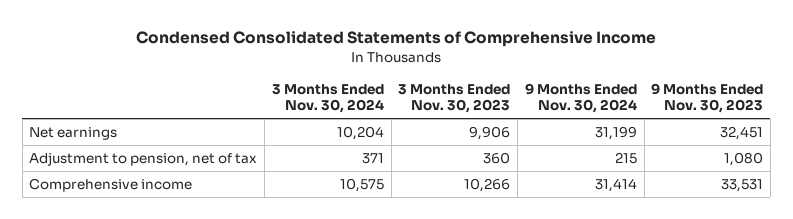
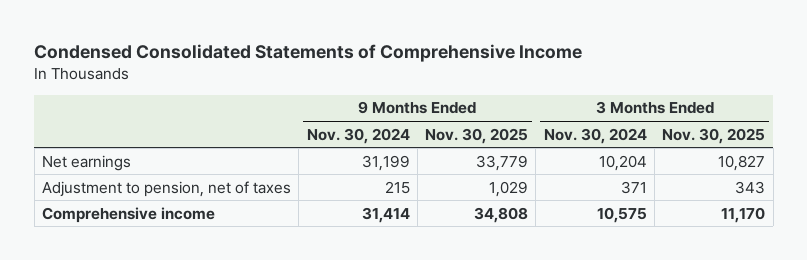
- | 3 Months Ended Nov. 30, 2024 | 3 Months Ended Nov. 30, 2023 | 9 Months Ended Nov. 30, 2024 | 9 Months Ended Nov. 30, 2023
+ | 9 Months Ended Nov. 30, 2024 | 9 Months Ended Nov. 30, 2025 | 3 Months Ended Nov. 30, 2024 | 3 Months Ended Nov. 30, 2025
- Adjustment to pension, net of tax | 371 | 360 | 215 | 1,080
+ Adjustment to pension, net of taxes | 215 | 1,029 | 371 | 343

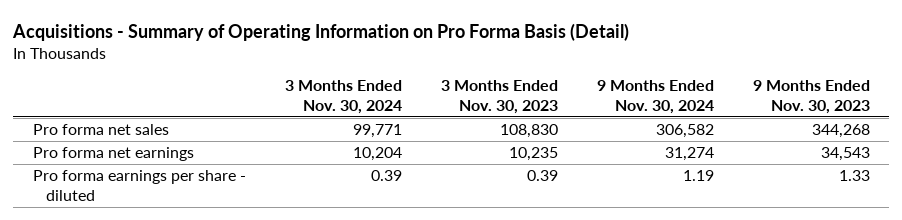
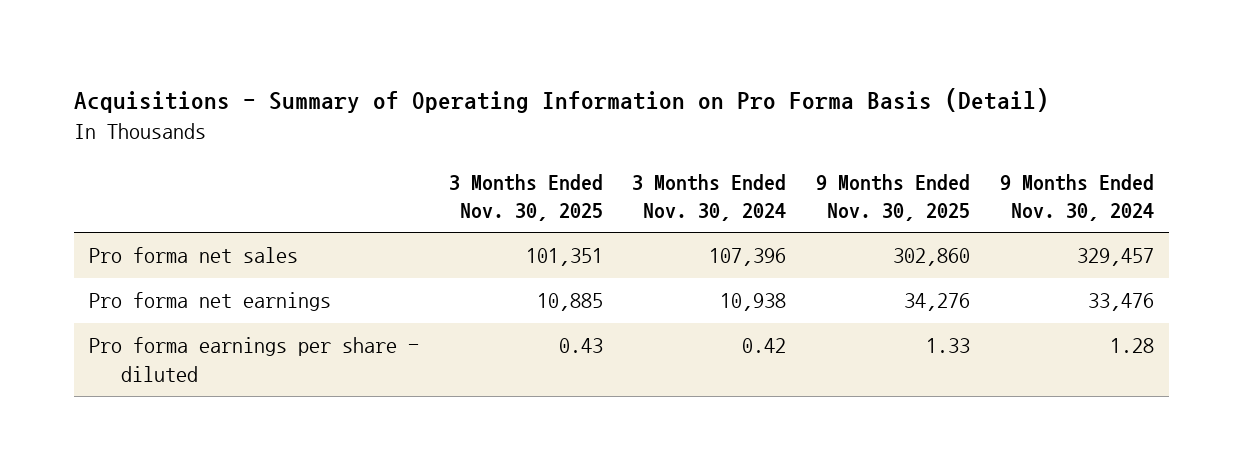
- | 3 Months Ended Nov. 30, 2024 | 3 Months Ended Nov. 30, 2023 | 9 Months Ended Nov. 30, 2024 | 9 Months Ended Nov. 30, 2023
+ | 3 Months Ended Nov. 30, 2025 | 3 Months Ended Nov. 30, 2024 | 9 Months Ended Nov. 30, 2025 | 9 Months Ended Nov. 30, 2024
- Pro forma net sales | 99,771 | 108,830 | 306,582 | 344,268
- Pro forma net earnings | 10,204 | 10,235 | 31,274 | 34,543
- Pro forma earnings per share - diluted | 0.39 | 0.39 | 1.19 | 1.33
+ Pro forma net sales | 101,351 | 107,396 | 302,860 | 329,457
+ Pro forma net earnings | 10,885 | 10,938 | 34,276 | 33,476
+ Pro forma earnings per share - diluted | 0.43 | 0.42 | 1.33 | 1.28

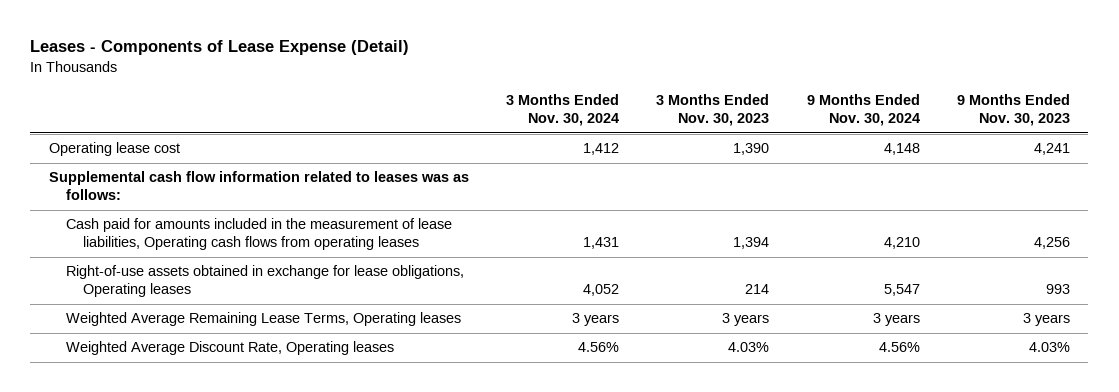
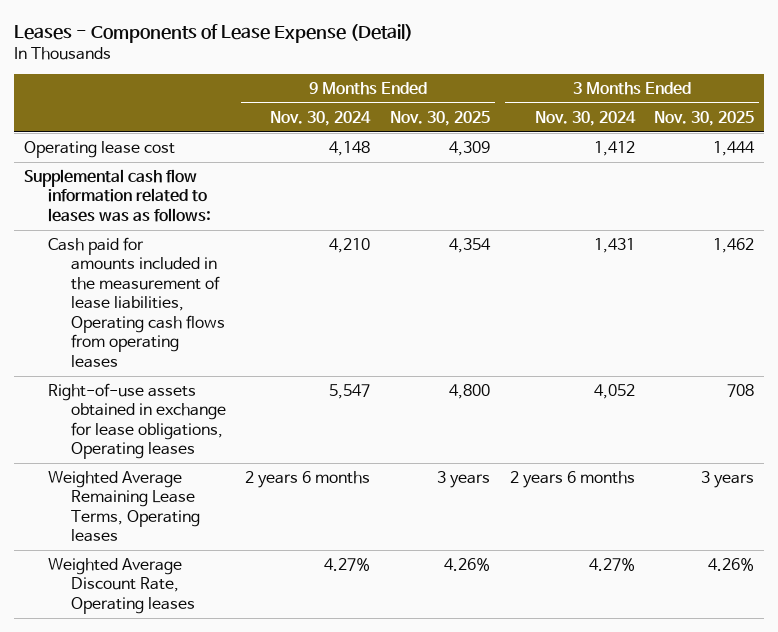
- | 3 Months Ended Nov. 30, 2024 | 3 Months Ended Nov. 30, 2023 | 9 Months Ended Nov. 30, 2024 | 9 Months Ended Nov. 30, 2023
+ | 9 Months Ended Nov. 30, 2024 | 9 Months Ended Nov. 30, 2025 | 3 Months Ended Nov. 30, 2024 | 3 Months Ended Nov. 30, 2025
- Weighted Average Remaining Lease Terms, Operating leases | 3 years | 3 years | 3 years | 3 years
- Weighted Average Discount Rate, Operating leases | 4.56% | 4.03% | 4.56% | 4.03%
+ Weighted Average Remaining Lease Terms, Operating leases | 2 years 6 months | 3 years | 2 years 6 months | 3 years
+ Weighted Average Discount Rate, Operating leases | 4.27% | 4.26% | 4.27% | 4.26%

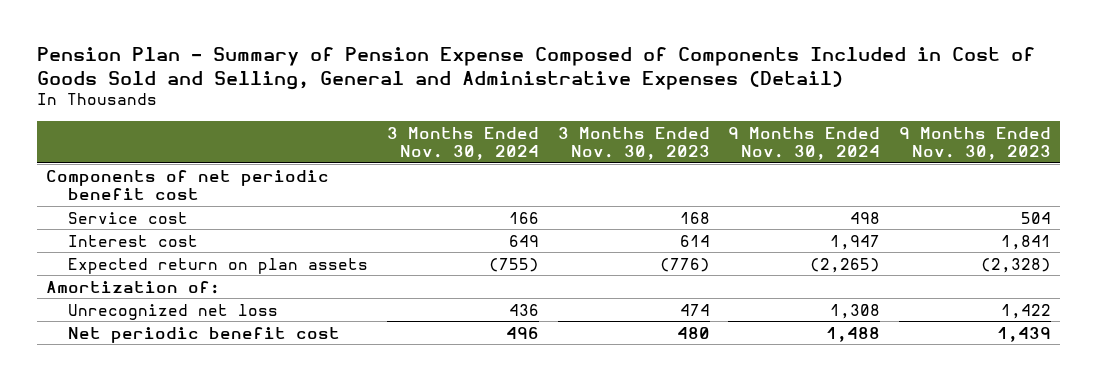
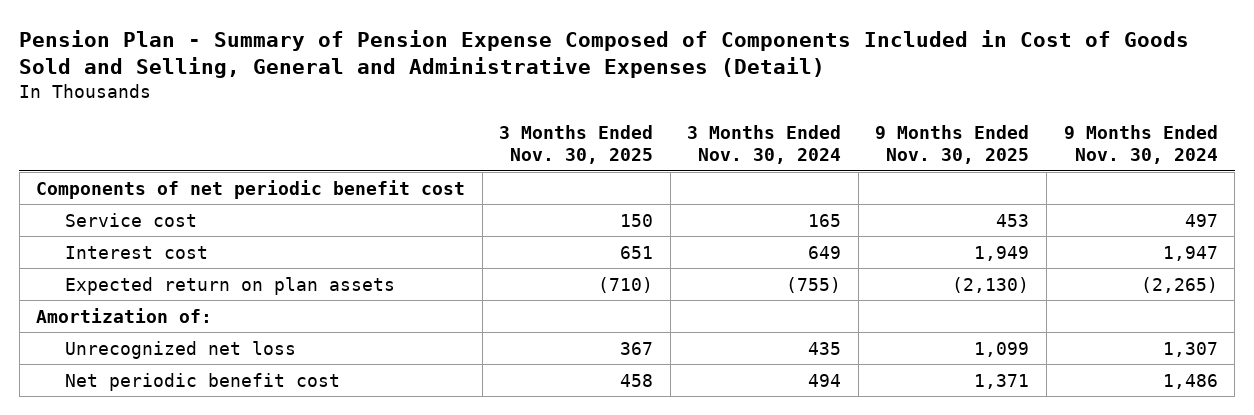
- | 3 Months Ended Nov. 30, 2024 | 3 Months Ended Nov. 30, 2023 | 9 Months Ended Nov. 30, 2024 | 9 Months Ended Nov. 30, 2023
+ | 3 Months Ended Nov. 30, 2025 | 3 Months Ended Nov. 30, 2024 | 9 Months Ended Nov. 30, 2025 | 9 Months Ended Nov. 30, 2024
- Service cost | 166 | 168 | 498 | 504
+ Service cost | 150 | 165 | 453 | 497
- Unrecognized net loss | 436 | 474 | 1,308 | 1,422
- Net periodic benefit cost | 496 | 480 | 1,488 | 1,439
+ Unrecognized net loss | 367 | 435 | 1,099 | 1,307
+ Net periodic benefit cost | 458 | 494 | 1,371 | 1,486

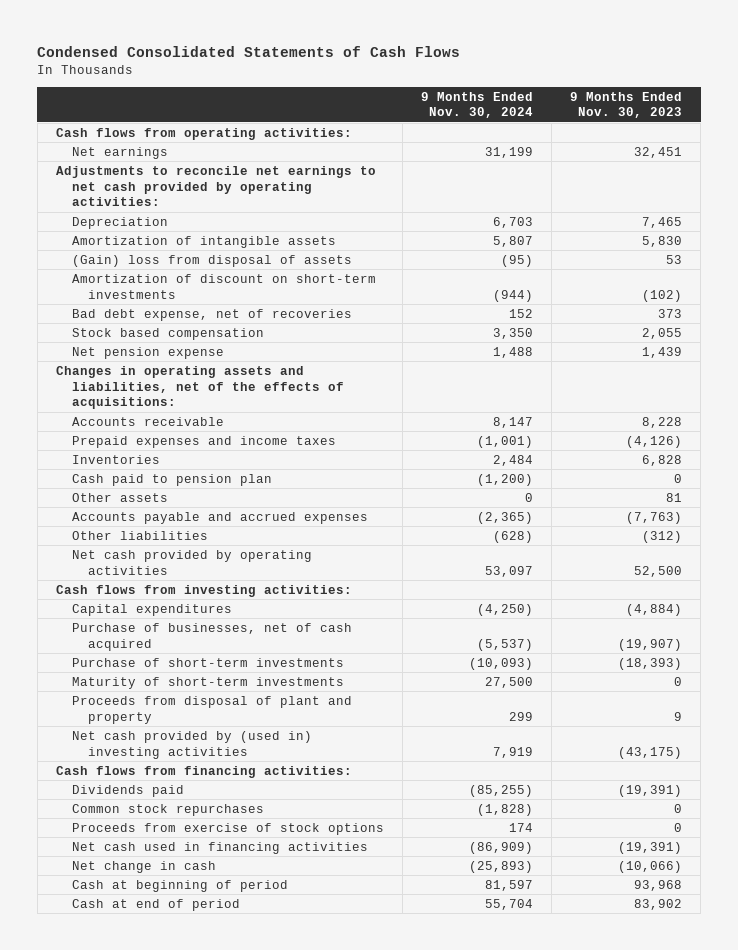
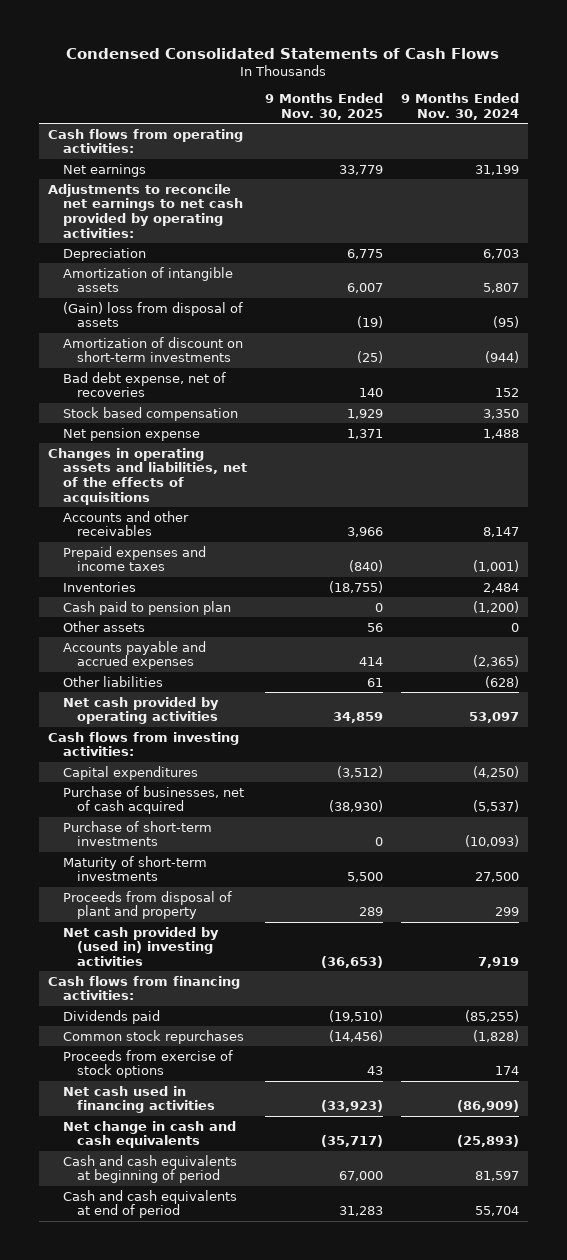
- | 9 Months Ended Nov. 30, 2024 | 9 Months Ended Nov. 30, 2023
+ | 9 Months Ended Nov. 30, 2025 | 9 Months Ended Nov. 30, 2024
- Changes in operating assets and liabilities, net of the effects of acquisitions:
- Accounts receivable | 8,147 | 8,228
+ Changes in operating assets and liabilities, net of the effects of acquisitions
+ Accounts and other receivables | 3,966 | 8,147
- Net change in cash | (25,893) | (10,066)
- Cash at beginning of period | 81,597 | 93,968
- Cash at end of period | 55,704 | 83,902
+ Net change in cash and cash equivalents | (35,717) | (25,893)
+ Cash and cash equivalents at beginning of period | 67,000 | 81,597
+ Cash and cash equivalents at end of period | 31,283 | 55,704

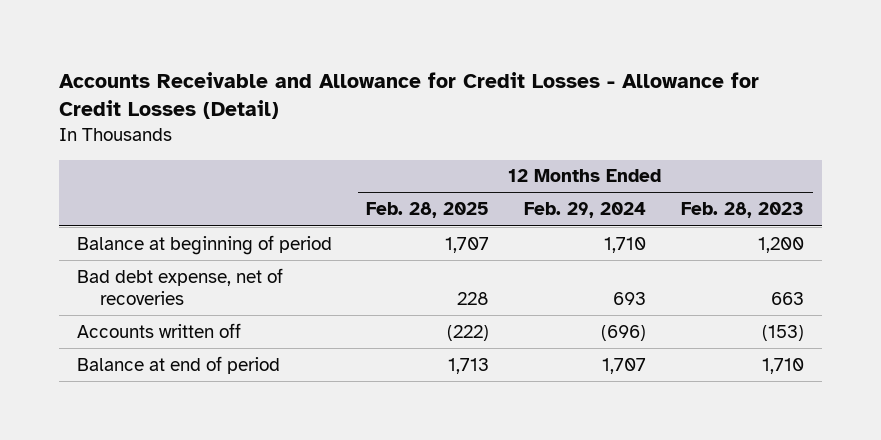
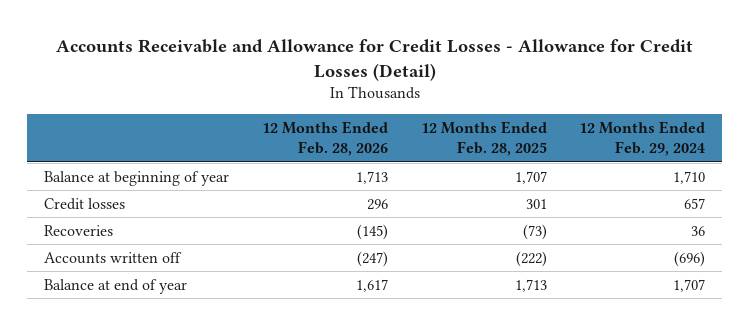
- | 12 Months Ended Feb. 28, 2025 | 12 Months Ended Feb. 29, 2024 | 12 Months Ended Feb. 28, 2023
+ | 12 Months Ended Feb. 28, 2026 | 12 Months Ended Feb. 28, 2025 | 12 Months Ended Feb. 29, 2024
- Balance at beginning of period | 1,707 | 1,710 | 1,200
- Bad debt expense, net of recoveries | 228 | 693 | 663
+ Balance at beginning of year | 1,713 | 1,707 | 1,710
+ Credit losses | 296 | 301 | 657
+ Recoveries | (145) | (73) | 36
- Balance at end of period | 1,713 | 1,707 | 1,710
+ Balance at end of year | 1,617 | 1,713 | 1,707

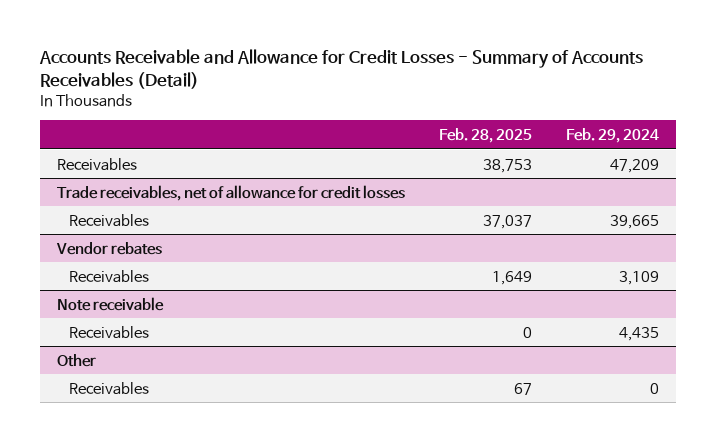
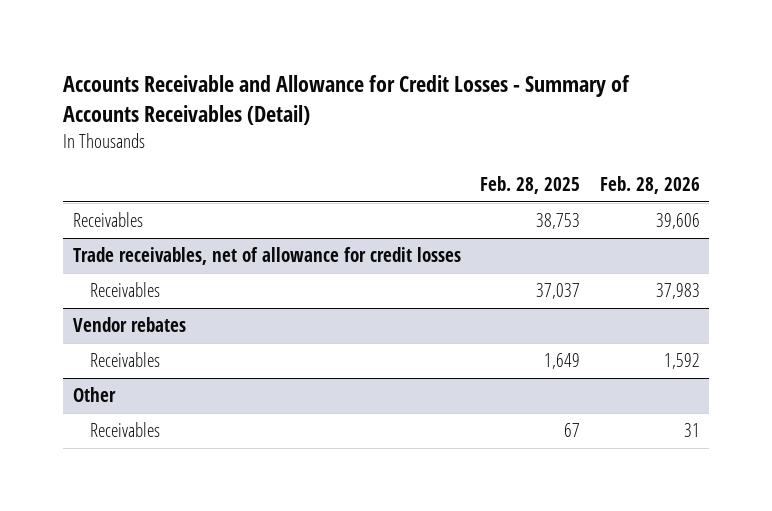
- | Feb. 28, 2025 | Feb. 29, 2024
+ | Feb. 28, 2025 | Feb. 28, 2026
- Note receivable
- Receivables | 0 | 4,435

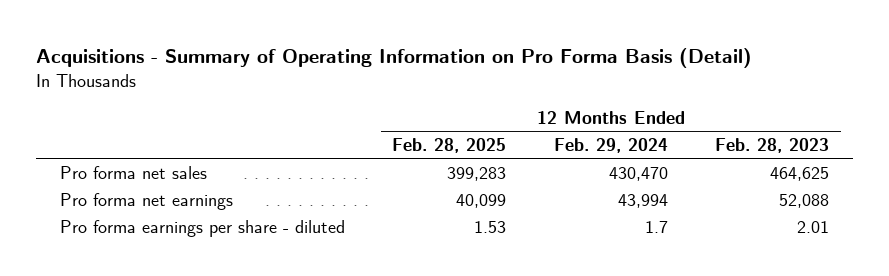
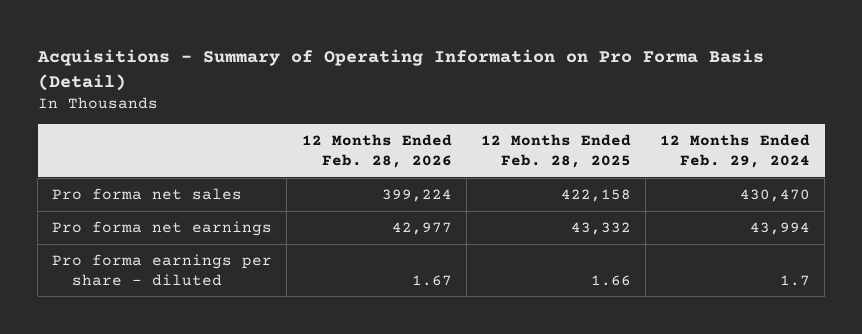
- | 12 Months Ended Feb. 28, 2025 | 12 Months Ended Feb. 29, 2024 | 12 Months Ended Feb. 28, 2023
+ | 12 Months Ended Feb. 28, 2026 | 12 Months Ended Feb. 28, 2025 | 12 Months Ended Feb. 29, 2024
- Pro forma net sales | 399,283 | 430,470 | 464,625
- Pro forma net earnings | 40,099 | 43,994 | 52,088
- Pro forma earnings per share - diluted | 1.53 | 1.7 | 2.01
+ Pro forma net sales | 399,224 | 422,158 | 430,470
+ Pro forma net earnings | 42,977 | 43,332 | 43,994
+ Pro forma earnings per share - diluted | 1.67 | 1.66 | 1.7

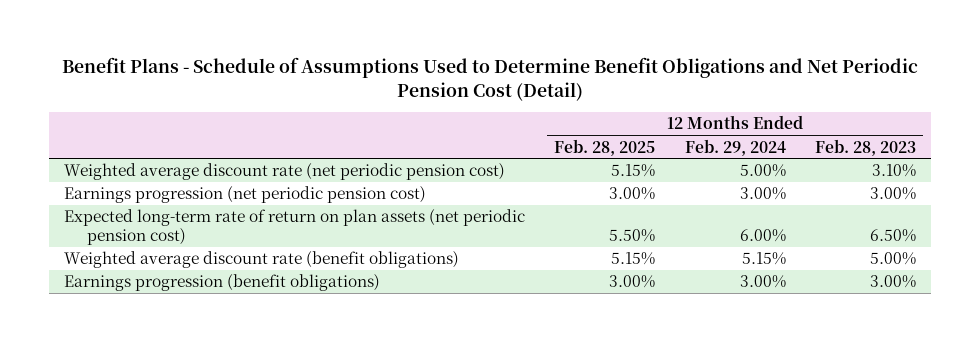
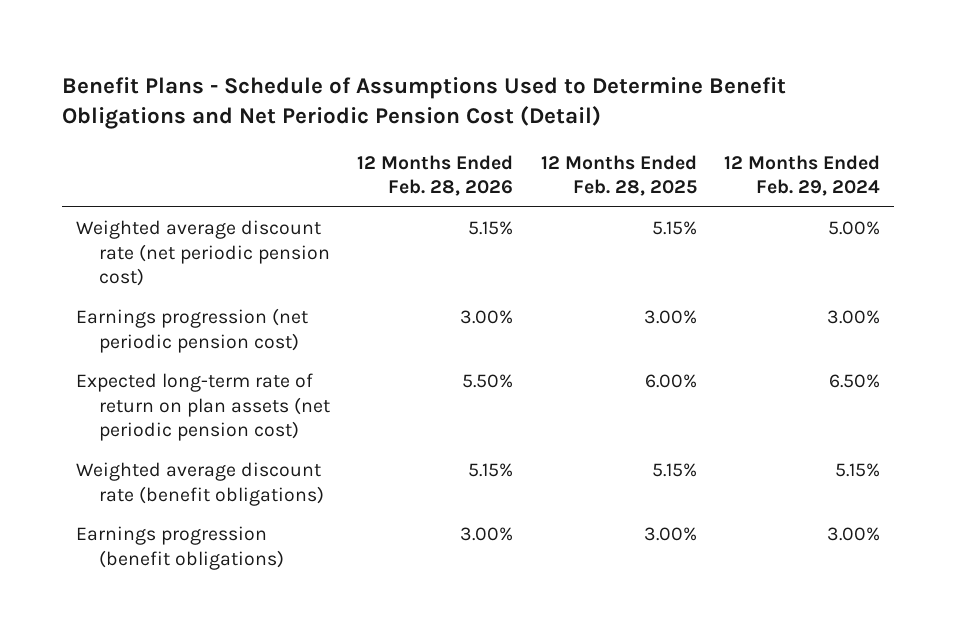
- | 12 Months Ended Feb. 28, 2025 | 12 Months Ended Feb. 29, 2024 | 12 Months Ended Feb. 28, 2023
+ | 12 Months Ended Feb. 28, 2026 | 12 Months Ended Feb. 28, 2025 | 12 Months Ended Feb. 29, 2024
- Expected long-term rate of return on plan assets (net periodic pension cost) | 5.50% | 6.00% | 6.50%
+ Expected long-term rate of return on plan assets (net periodic pension cost) | 5.50% | 6.00% | 6.50%

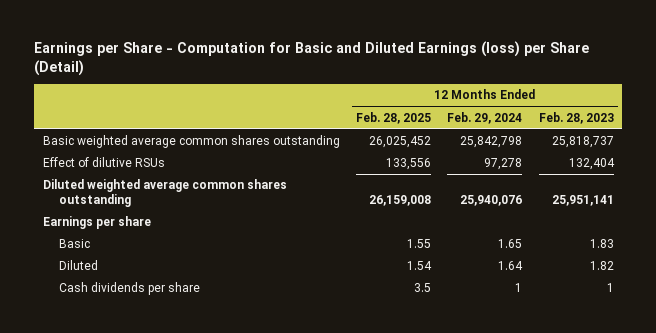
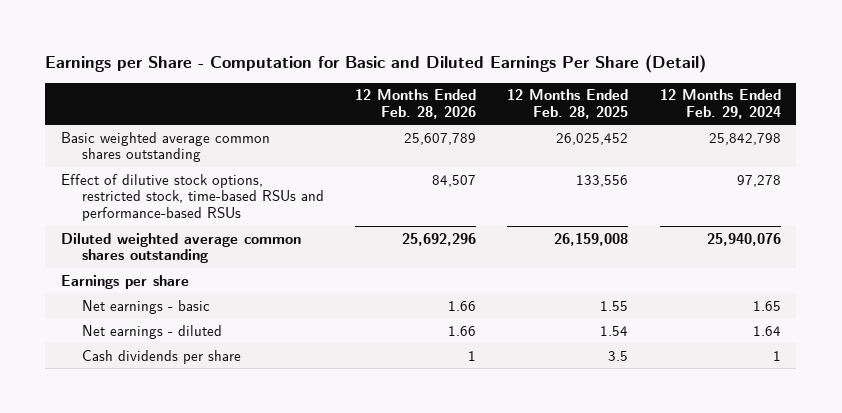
- Earnings per Share - Computation for Basic and Diluted Earnings (loss) per Share (Detail)
+ Earnings per Share - Computation for Basic and Diluted Earnings Per Share (Detail)
- | 12 Months Ended Feb. 28, 2025 | 12 Months Ended Feb. 29, 2024 | 12 Months Ended Feb. 28, 2023
+ | 12 Months Ended Feb. 28, 2026 | 12 Months Ended Feb. 28, 2025 | 12 Months Ended Feb. 29, 2024
- Effect of dilutive RSUs | 133,556 | 97,278 | 132,404
+ Effect of dilutive stock options, restricted stock, time-based RSUs and performance-based RSUs | 84,507 | 133,556 | 97,278
- Basic | 1.55 | 1.65 | 1.83
- Diluted | 1.54 | 1.64 | 1.82
+ Net earnings - basic | 1.66 | 1.55 | 1.65
+ Net earnings - diluted | 1.66 | 1.54 | 1.64

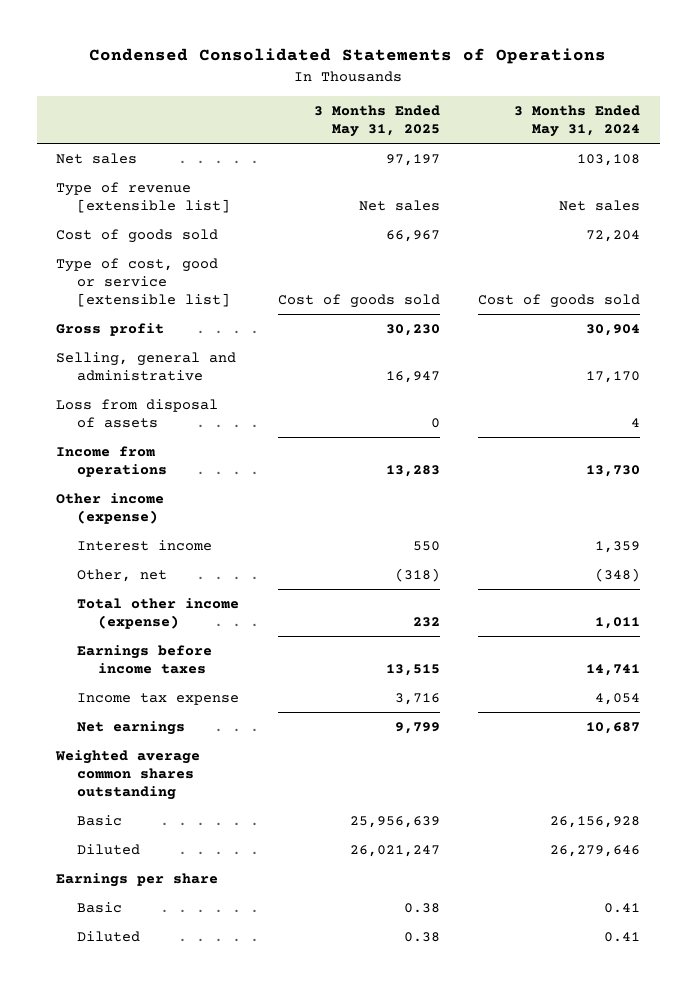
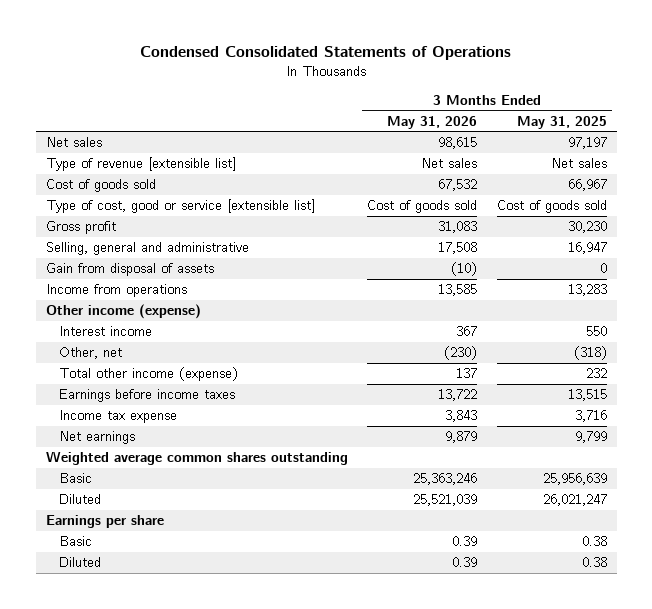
- | 3 Months Ended May 31, 2025 | 3 Months Ended May 31, 2024
+ | 3 Months Ended May 31, 2026 | 3 Months Ended May 31, 2025
- Loss from disposal of assets | 0 | 4
+ Gain from disposal of assets | (10) | 0

